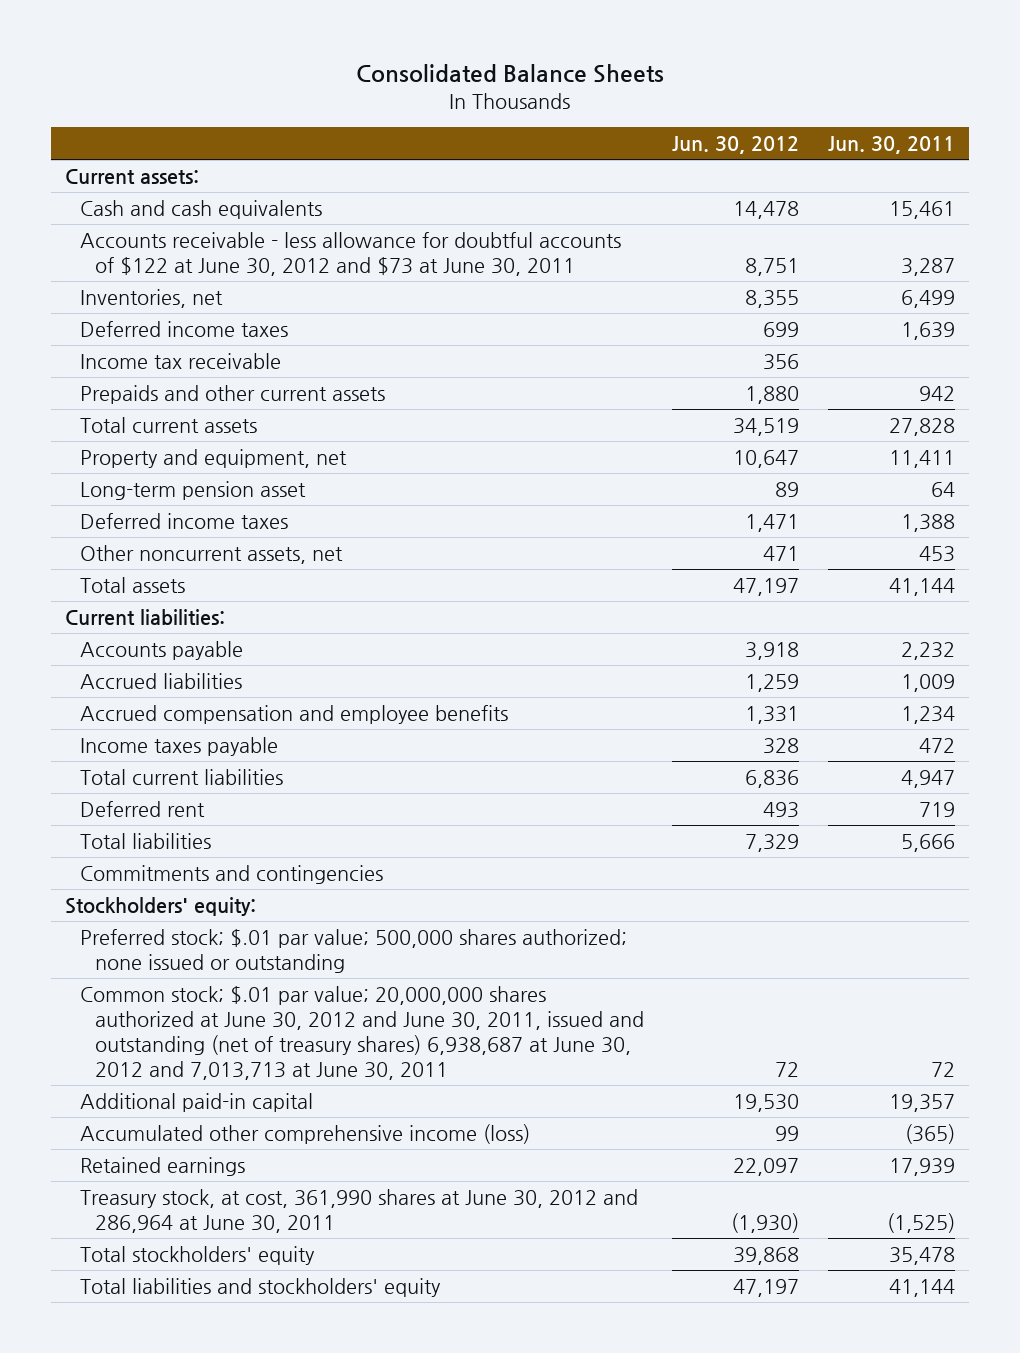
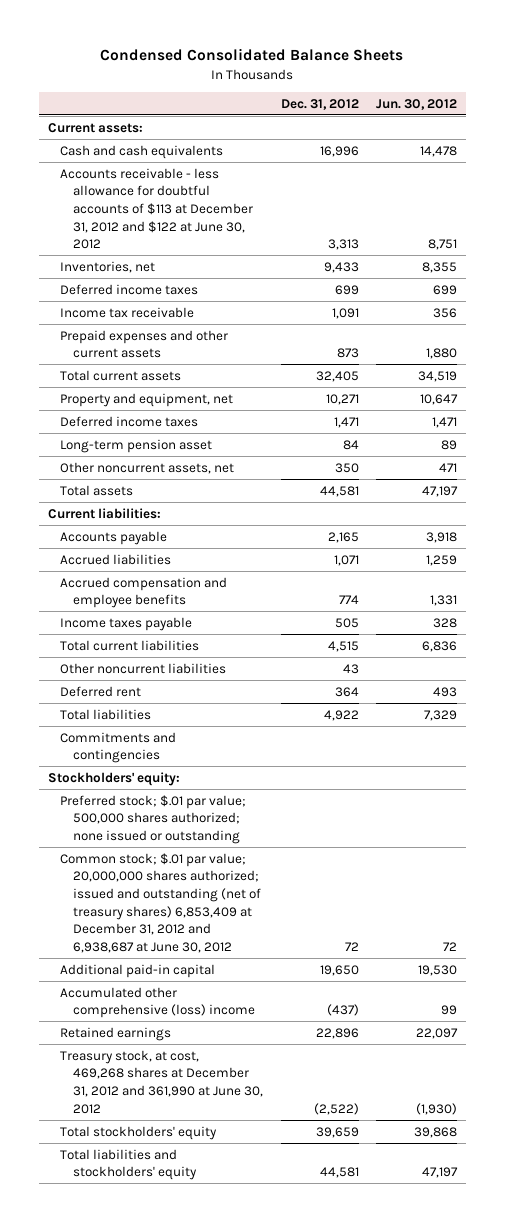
- Consolidated Balance Sheets
+ Condensed Consolidated Balance Sheets
- | Jun. 30, 2012 | Jun. 30, 2011
+ | Dec. 31, 2012 | Jun. 30, 2012
- Accounts receivable - less allowance for doubtful accounts of $122 at June 30, 2012 and $73 at June 30, 2011 | 8,751 | 3,287
+ Accounts receivable - less allowance for doubtful accounts of $113 at December 31, 2012 and $122 at June 30, 2012 | 3,313 | 8,751
- Prepaids and other current assets | 1,880 | 942
+ Prepaid expenses and other current assets | 873 | 1,880
moved down: Long-term pension asset | 84 | 89
+ Other noncurrent liabilities | 43 |
- Common stock; $.01 par value; 20,000,000 shares authorized at June 30, 2012 and June 30, 2011, issued and outstanding (net of treasury shares) 6,938,687 at June 30, 2012 and 7,013,713 at June 30, 2011 | 72 | 72
+ Common stock; $.01 par value; 20,000,000 shares authorized; issued and outstanding (net of treasury shares) 6,853,409 at December 31, 2012 and 6,938,687 at June 30, 2012 | 72 | 72
- Accumulated other comprehensive income (loss) | 99 | (365)
+ Accumulated other comprehensive (loss) income | (437) | 99
- Treasury stock, at cost, 361,990 shares at June 30, 2012 and 286,964 at June 30, 2011 | (1,930) | (1,525)
+ Treasury stock, at cost, 469,268 shares at December 31, 2012 and 361,990 at June 30, 2012 | (2,522) | (1,930)

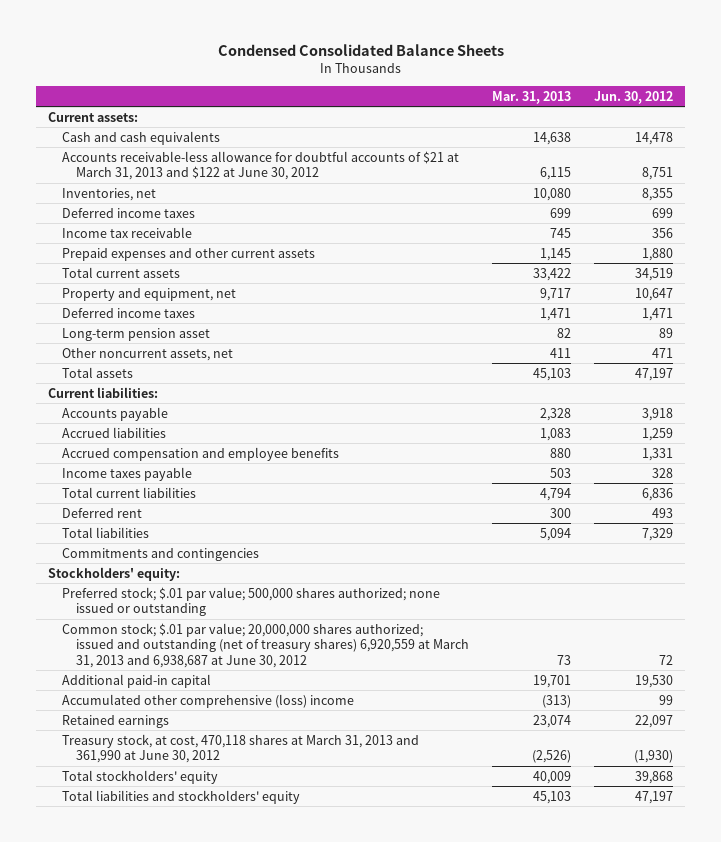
- | Dec. 31, 2012 | Jun. 30, 2012
+ | Mar. 31, 2013 | Jun. 30, 2012
- Accounts receivable - less allowance for doubtful accounts of $113 at December 31, 2012 and $122 at June 30, 2012 | 3,313 | 8,751
+ Accounts receivable-less allowance for doubtful accounts of $21 at March 31, 2013 and $122 at June 30, 2012 | 6,115 | 8,751
- Other noncurrent liabilities | 43 |
- Common stock; $.01 par value; 20,000,000 shares authorized; issued and outstanding (net of treasury shares) 6,853,409 at December 31, 2012 and 6,938,687 at June 30, 2012 | 72 | 72
+ Common stock; $.01 par value; 20,000,000 shares authorized; issued and outstanding (net of treasury shares) 6,920,559 at March 31, 2013 and 6,938,687 at June 30, 2012 | 73 | 72
- Treasury stock, at cost, 469,268 shares at December 31, 2012 and 361,990 at June 30, 2012 | (2,522) | (1,930)
+ Treasury stock, at cost, 470,118 shares at March 31, 2013 and 361,990 at June 30, 2012 | (2,526) | (1,930)

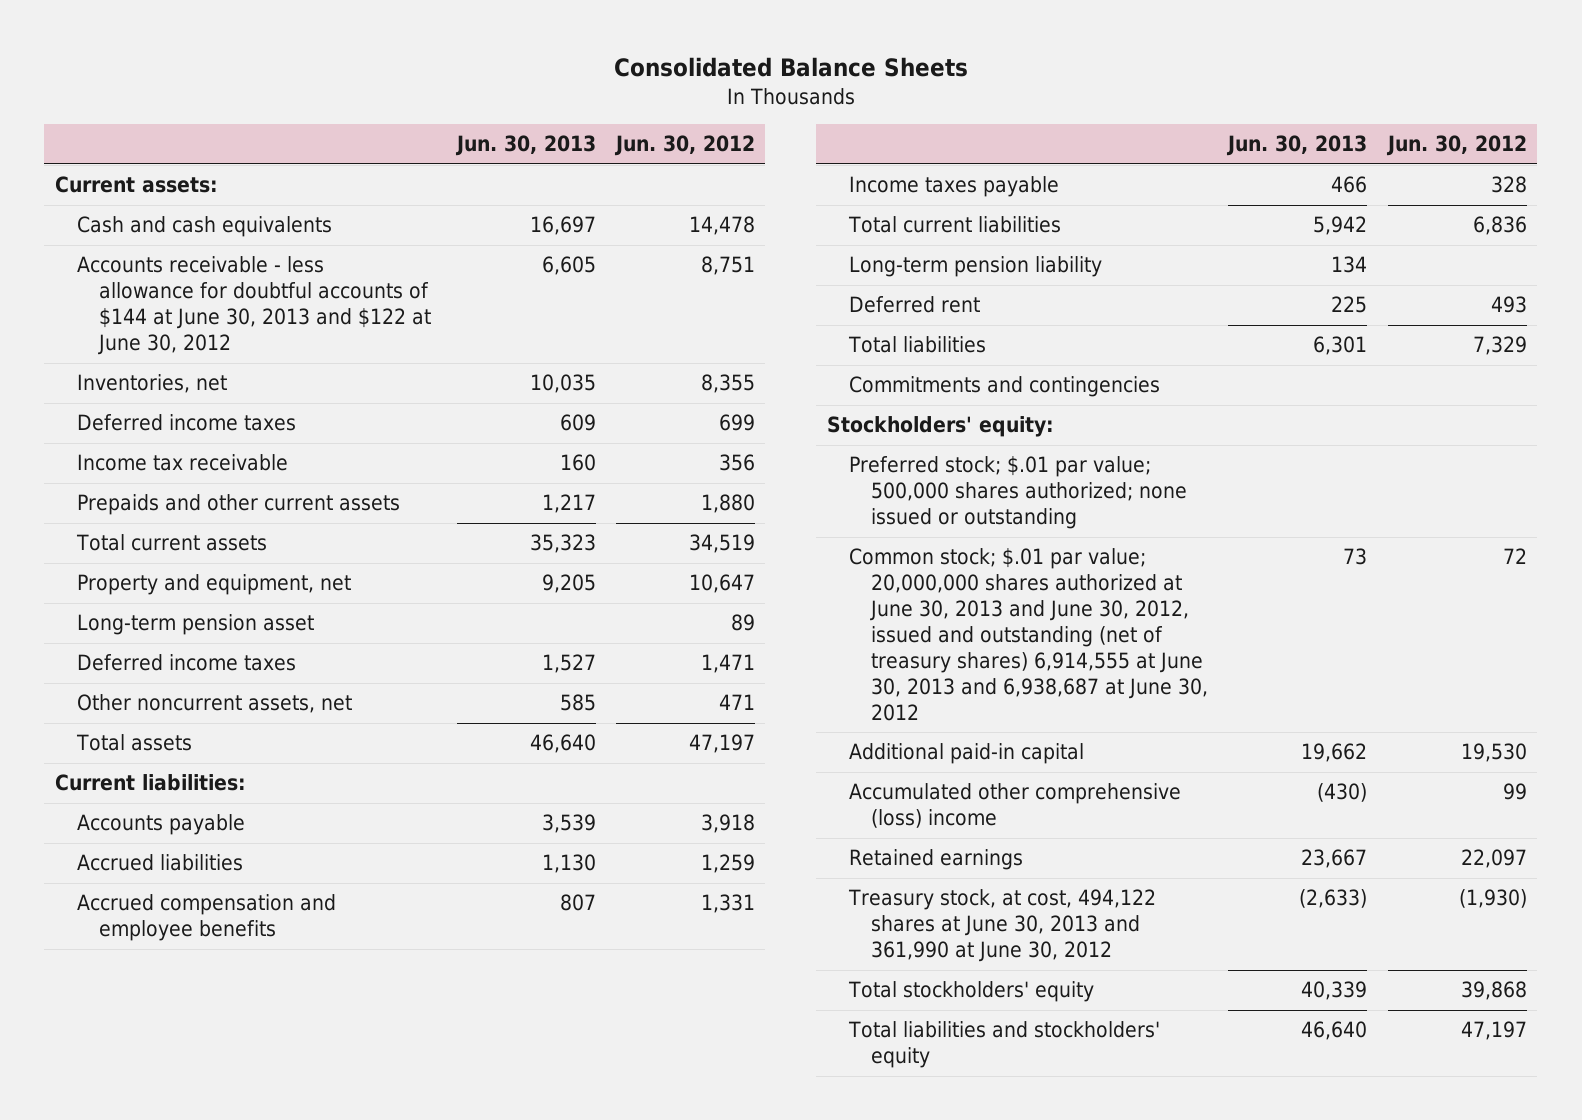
- Condensed Consolidated Balance Sheets
+ Consolidated Balance Sheets
- | Mar. 31, 2013 | Jun. 30, 2012
+ | Jun. 30, 2013 | Jun. 30, 2012
- Accounts receivable-less allowance for doubtful accounts of $21 at March 31, 2013 and $122 at June 30, 2012 | 6,115 | 8,751
+ Accounts receivable - less allowance for doubtful accounts of $144 at June 30, 2013 and $122 at June 30, 2012 | 6,605 | 8,751
- Prepaid expenses and other current assets | 1,145 | 1,880
+ Prepaids and other current assets | 1,217 | 1,880
moved down: Deferred income taxes | 1,527 | 1,471
+ Long-term pension liability | 134 |
- Common stock; $.01 par value; 20,000,000 shares authorized; issued and outstanding (net of treasury shares) 6,920,559 at March 31, 2013 and 6,938,687 at June 30, 2012 | 73 | 72
+ Common stock; $.01 par value; 20,000,000 shares authorized at June 30, 2013 and June 30, 2012, issued and outstanding (net of treasury shares) 6,914,555 at June 30, 2013 and 6,938,687 at June 30, 2012 | 73 | 72
- Treasury stock, at cost, 470,118 shares at March 31, 2013 and 361,990 at June 30, 2012 | (2,526) | (1,930)
+ Treasury stock, at cost, 494,122 shares at June 30, 2013 and 361,990 at June 30, 2012 | (2,633) | (1,930)

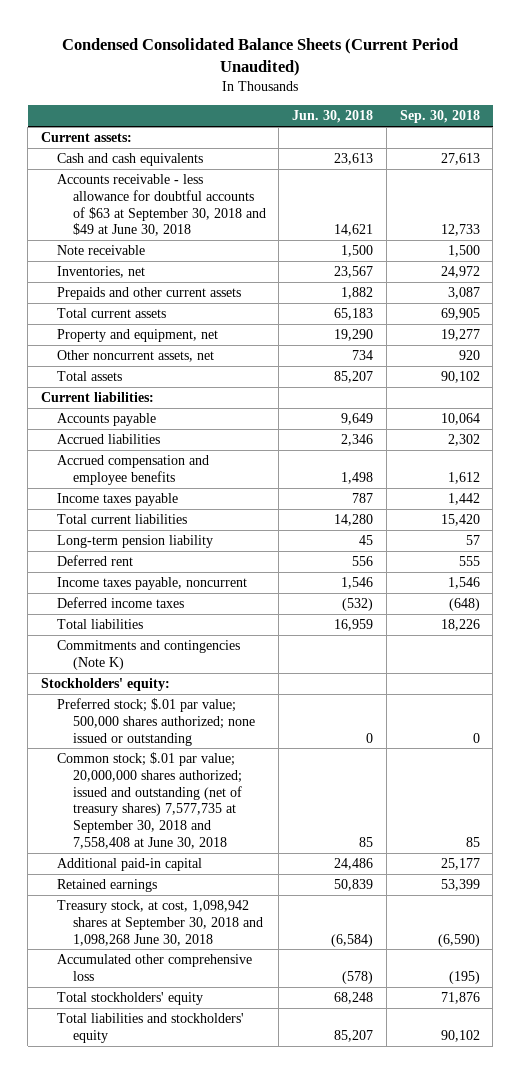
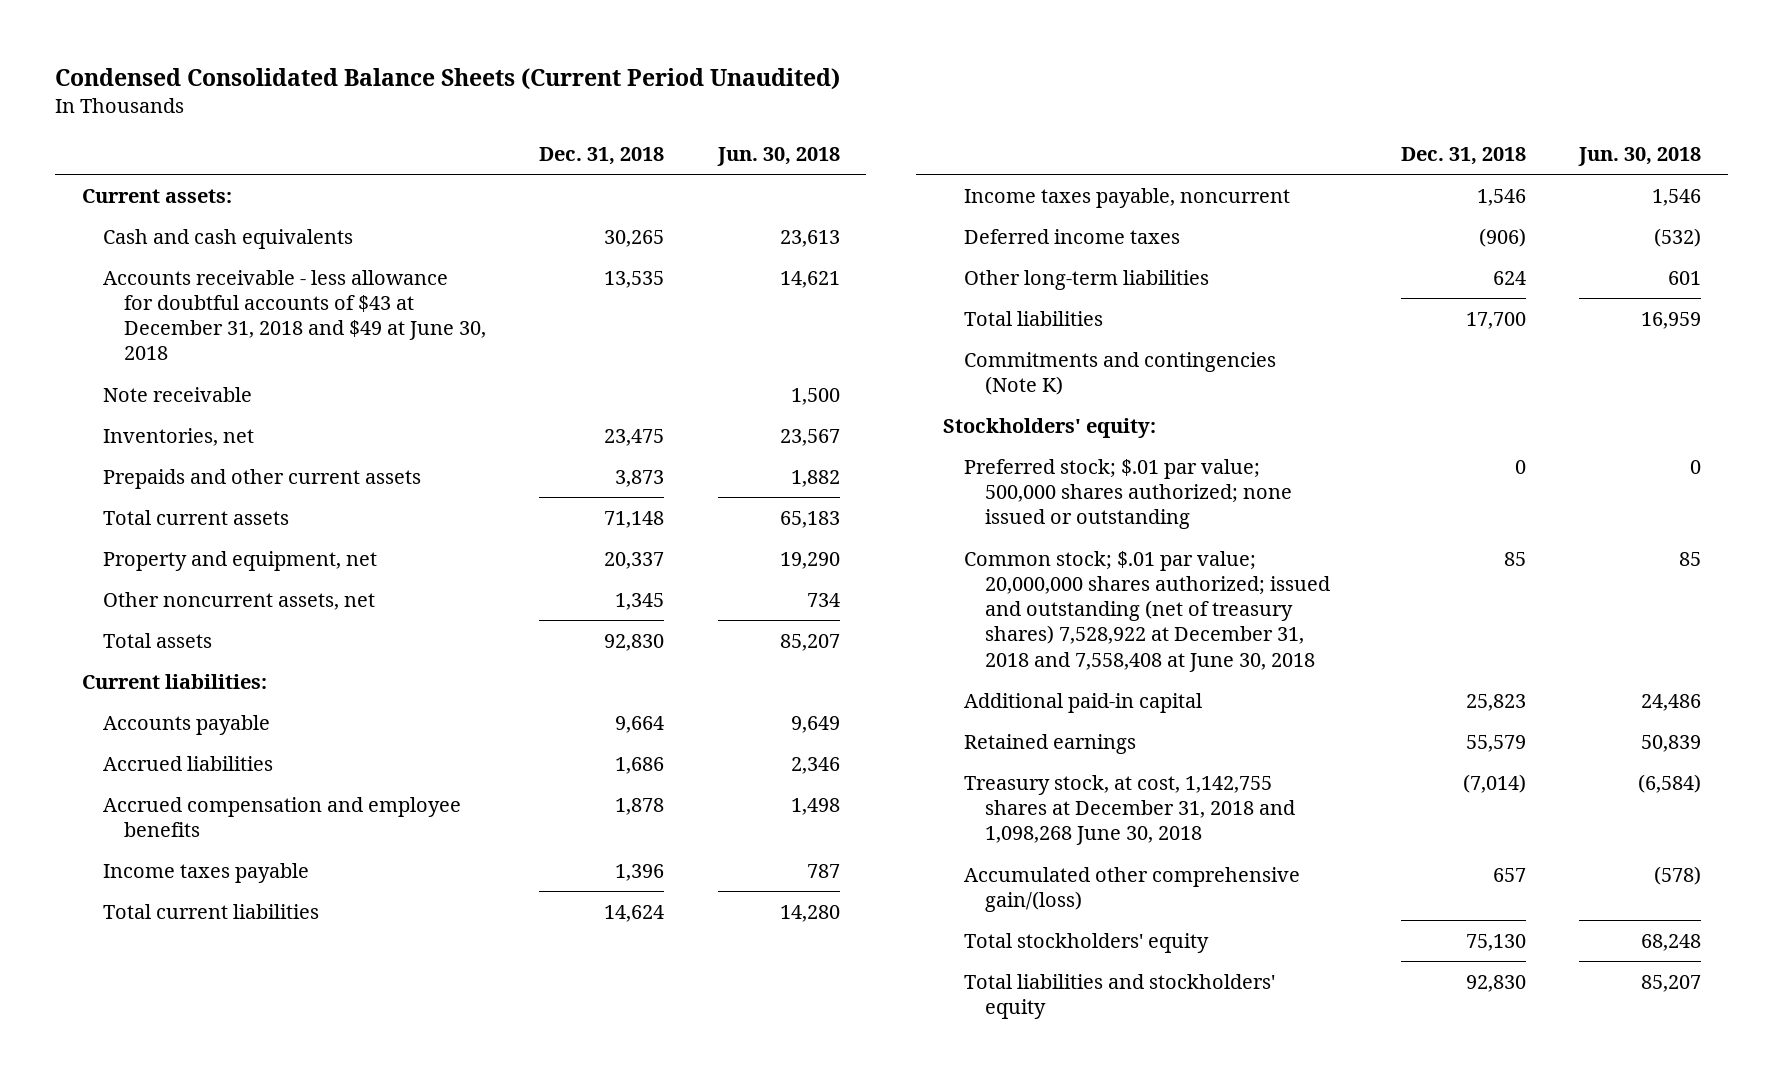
- | Jun. 30, 2018 | Sep. 30, 2018
+ | Dec. 31, 2018 | Jun. 30, 2018
- Accounts receivable - less allowance for doubtful accounts of $63 at September 30, 2018 and $49 at June 30, 2018 | 14,621 | 12,733
+ Accounts receivable - less allowance for doubtful accounts of $43 at December 31, 2018 and $49 at June 30, 2018 | 13,535 | 14,621
- Long-term pension liability | 45 | 57
- Deferred rent | 556 | 555
+ Other long-term liabilities | 624 | 601
- Common stock; $.01 par value; 20,000,000 shares authorized; issued and outstanding (net of treasury shares) 7,577,735 at September 30, 2018 and 7,558,408 at June 30, 2018 | 85 | 85
+ Common stock; $.01 par value; 20,000,000 shares authorized; issued and outstanding (net of treasury shares) 7,528,922 at December 31, 2018 and 7,558,408 at June 30, 2018 | 85 | 85
- Treasury stock, at cost, 1,098,942 shares at September 30, 2018 and 1,098,268 June 30, 2018 | (6,584) | (6,590)
- Accumulated other comprehensive loss | (578) | (195)
+ Treasury stock, at cost, 1,142,755 shares at December 31, 2018 and 1,098,268 June 30, 2018 | (7,014) | (6,584)
+ Accumulated other comprehensive gain/(loss) | 657 | (578)

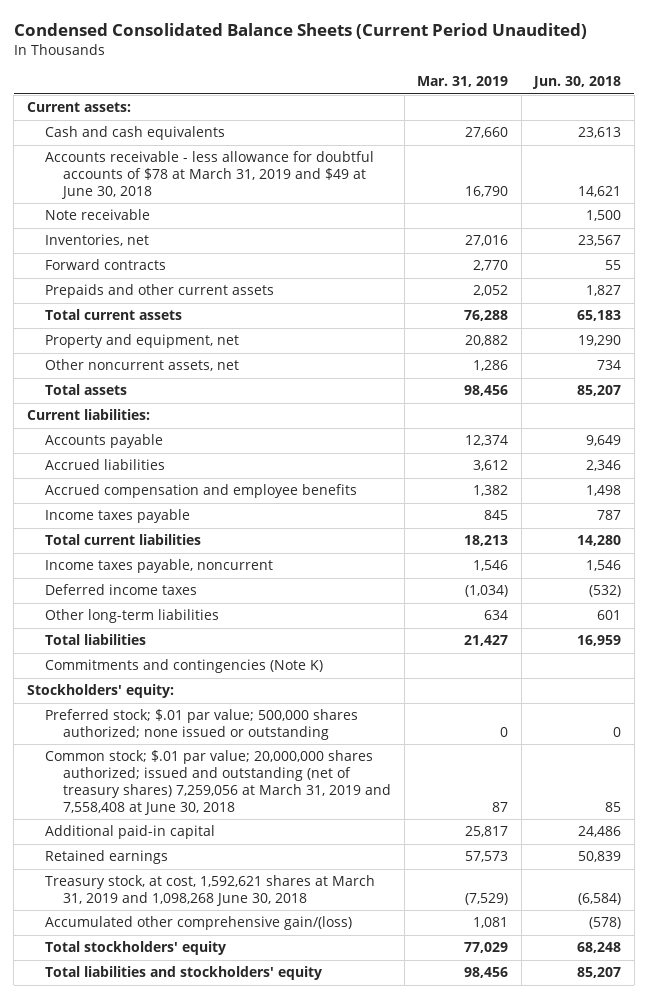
- | Dec. 31, 2018 | Jun. 30, 2018
+ | Mar. 31, 2019 | Jun. 30, 2018
- Accounts receivable - less allowance for doubtful accounts of $43 at December 31, 2018 and $49 at June 30, 2018 | 13,535 | 14,621
+ Accounts receivable - less allowance for doubtful accounts of $78 at March 31, 2019 and $49 at June 30, 2018 | 16,790 | 14,621
- Prepaids and other current assets | 3,873 | 1,882
+ Forward contracts | 2,770 | 55
+ Prepaids and other current assets | 2,052 | 1,827
- Common stock; $.01 par value; 20,000,000 shares authorized; issued and outstanding (net of treasury shares) 7,528,922 at December 31, 2018 and 7,558,408 at June 30, 2018 | 85 | 85
+ Common stock; $.01 par value; 20,000,000 shares authorized; issued and outstanding (net of treasury shares) 7,259,056 at March 31, 2019 and 7,558,408 at June 30, 2018 | 87 | 85
- Treasury stock, at cost, 1,142,755 shares at December 31, 2018 and 1,098,268 June 30, 2018 | (7,014) | (6,584)
+ Treasury stock, at cost, 1,592,621 shares at March 31, 2019 and 1,098,268 June 30, 2018 | (7,529) | (6,584)

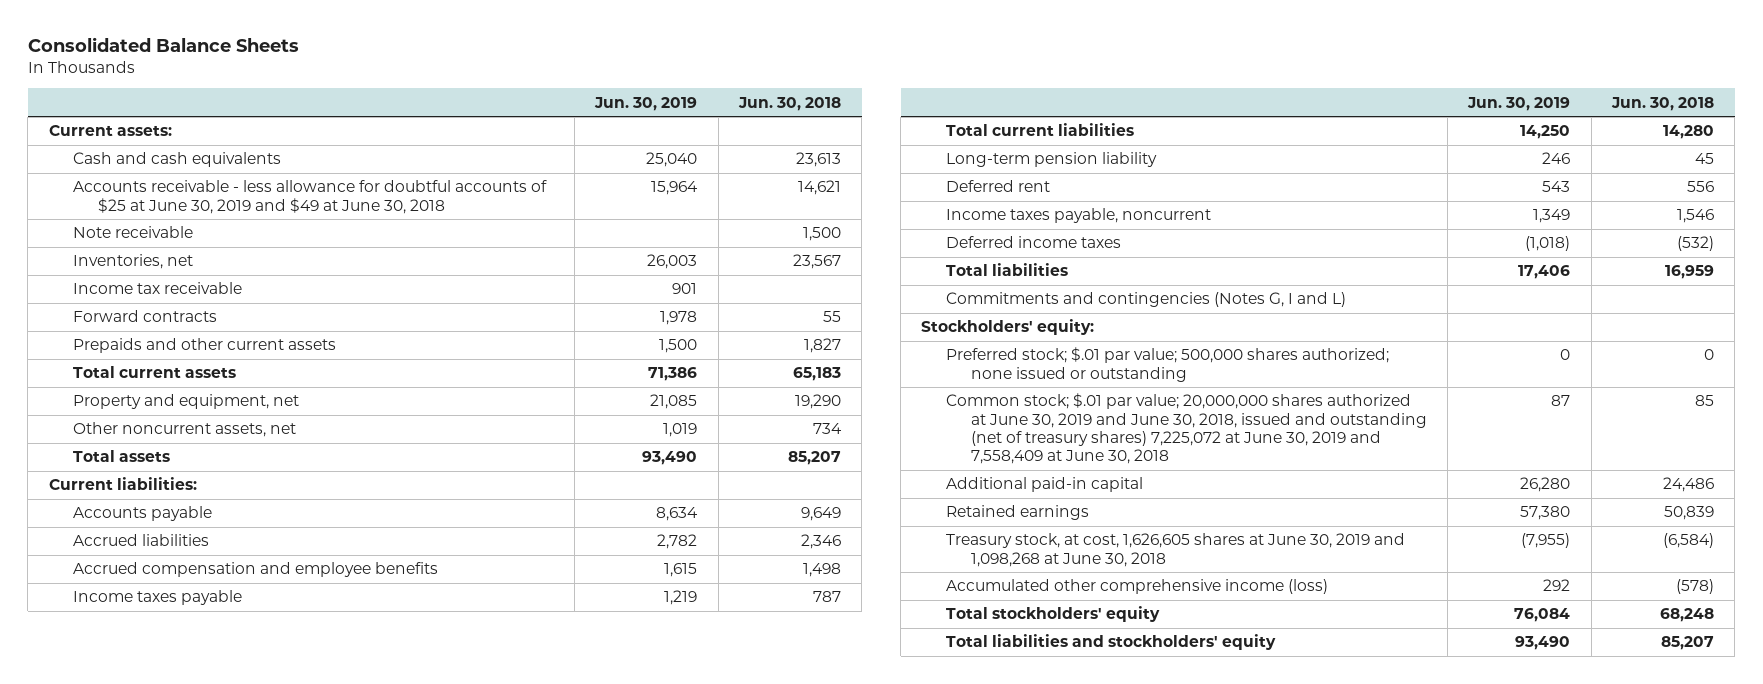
- Condensed Consolidated Balance Sheets (Current Period Unaudited)
+ Consolidated Balance Sheets
- | Mar. 31, 2019 | Jun. 30, 2018
+ | Jun. 30, 2019 | Jun. 30, 2018
- Accounts receivable - less allowance for doubtful accounts of $78 at March 31, 2019 and $49 at June 30, 2018 | 16,790 | 14,621
+ Accounts receivable - less allowance for doubtful accounts of $25 at June 30, 2019 and $49 at June 30, 2018 | 15,964 | 14,621
+ Income tax receivable | 901 |
+ Long-term pension liability | 246 | 45
+ Deferred rent | 543 | 556
- Other long-term liabilities | 634 | 601
- Commitments and contingencies (Note K)
+ Commitments and contingencies (Notes G, I and L)
- Common stock; $.01 par value; 20,000,000 shares authorized; issued and outstanding (net of treasury shares) 7,259,056 at March 31, 2019 and 7,558,408 at June 30, 2018 | 87 | 85
+ Common stock; $.01 par value; 20,000,000 shares authorized at June 30, 2019 and June 30, 2018, issued and outstanding (net of treasury shares) 7,225,072 at June 30, 2019 and 7,558,409 at June 30, 2018 | 87 | 85
- Treasury stock, at cost, 1,592,621 shares at March 31, 2019 and 1,098,268 June 30, 2018 | (7,529) | (6,584)
- Accumulated other comprehensive gain/(loss) | 1,081 | (578)
+ Treasury stock, at cost, 1,626,605 shares at June 30, 2019 and 1,098,268 at June 30, 2018 | (7,955) | (6,584)
+ Accumulated other comprehensive income (loss) | 292 | (578)

